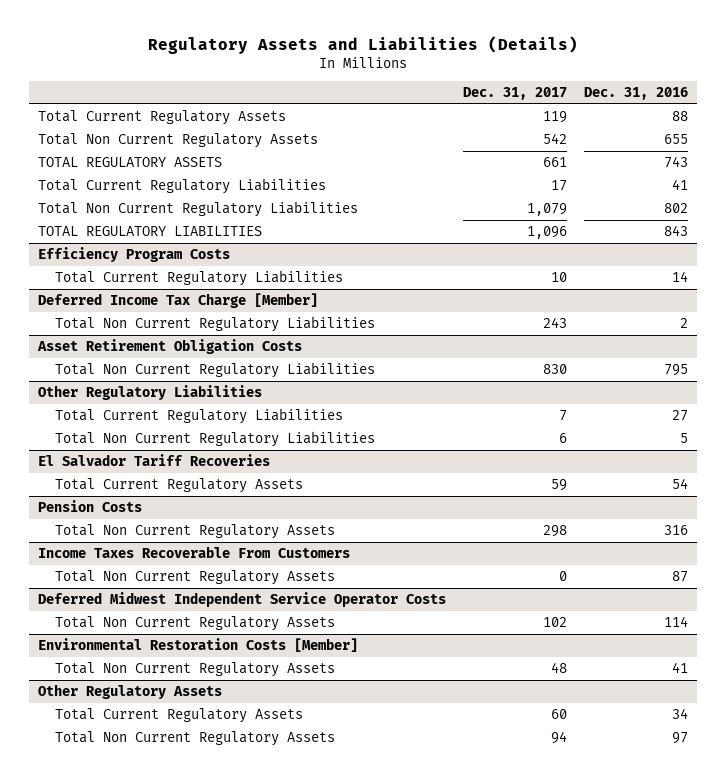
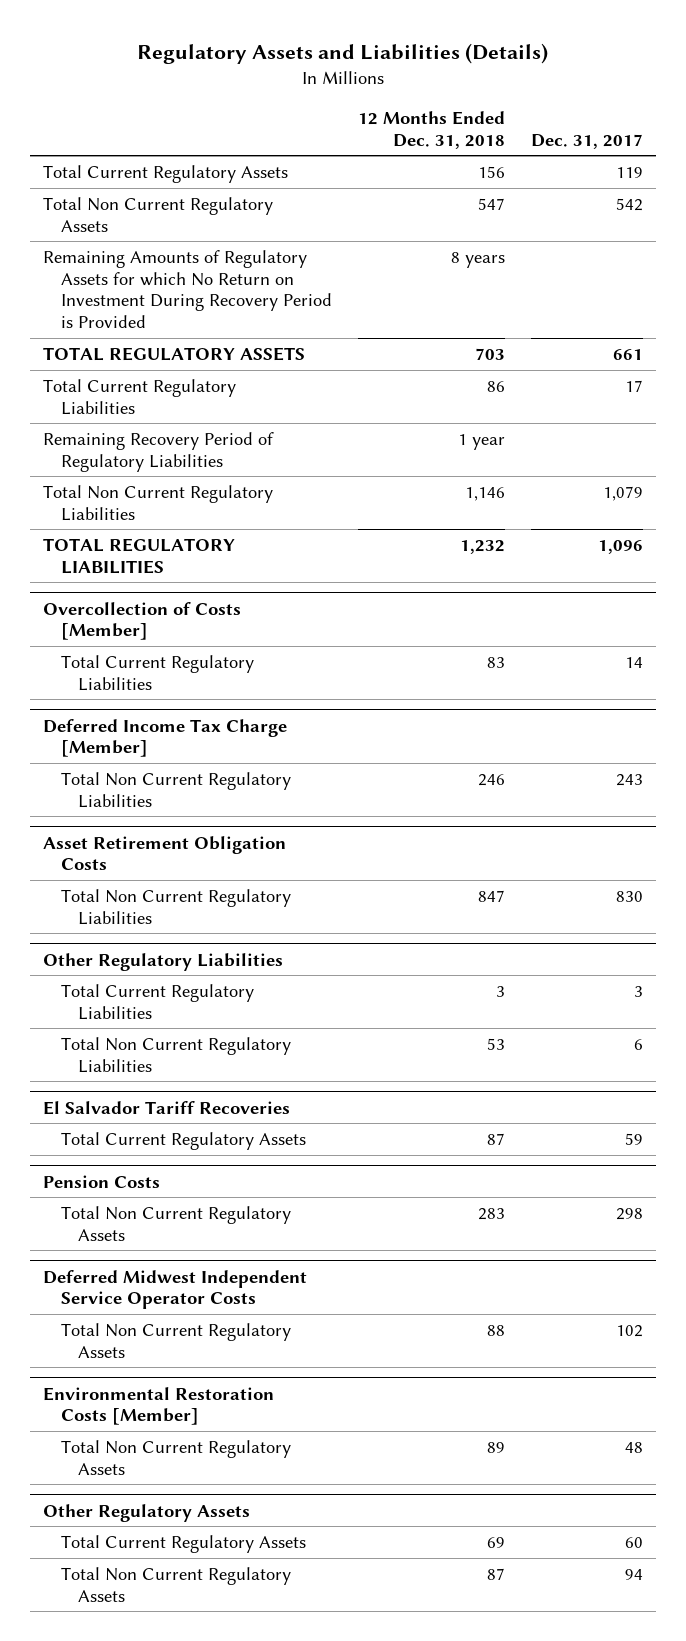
- | Dec. 31, 2017 | Dec. 31, 2016
+ | 12 Months Ended Dec. 31, 2018 | Dec. 31, 2017
+ Remaining Amounts of Regulatory Assets for which No Return on Investment During Recovery Period is Provided | 8 years |
+ Remaining Recovery Period of Regulatory Liabilities | 1 year |
- Efficiency Program Costs
- Total Current Regulatory Liabilities | 10 | 14
+ Overcollection of Costs [Member]
+ Total Current Regulatory Liabilities | 83 | 14
@ Other Regulatory Liabilities
- Total Current Regulatory Liabilities | 7 | 27
+ Total Current Regulatory Liabilities | 3 | 3
- Income Taxes Recoverable From Customers
- Total Non Current Regulatory Assets | 0 | 87

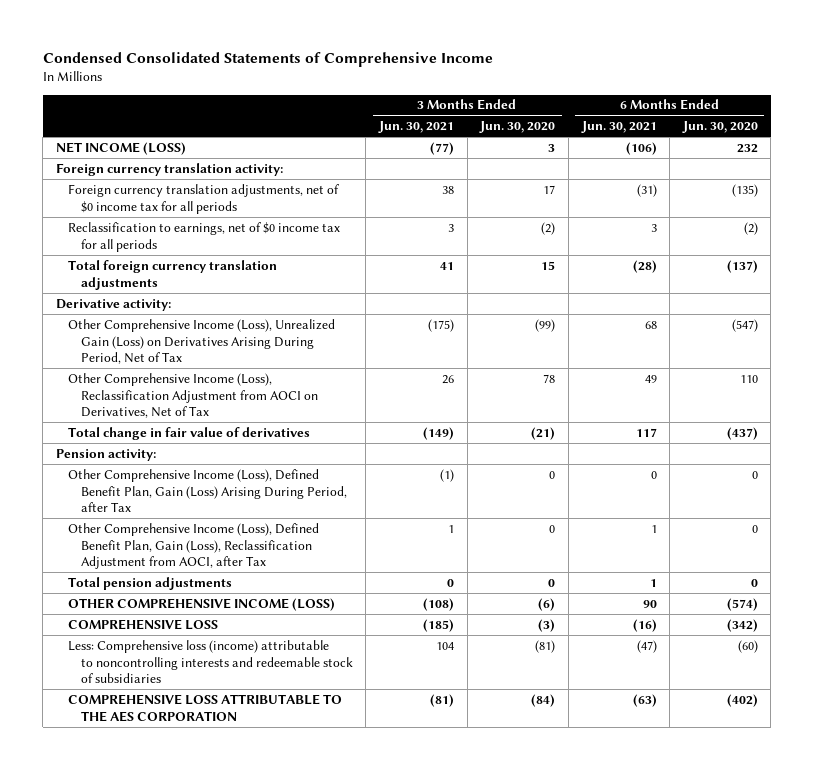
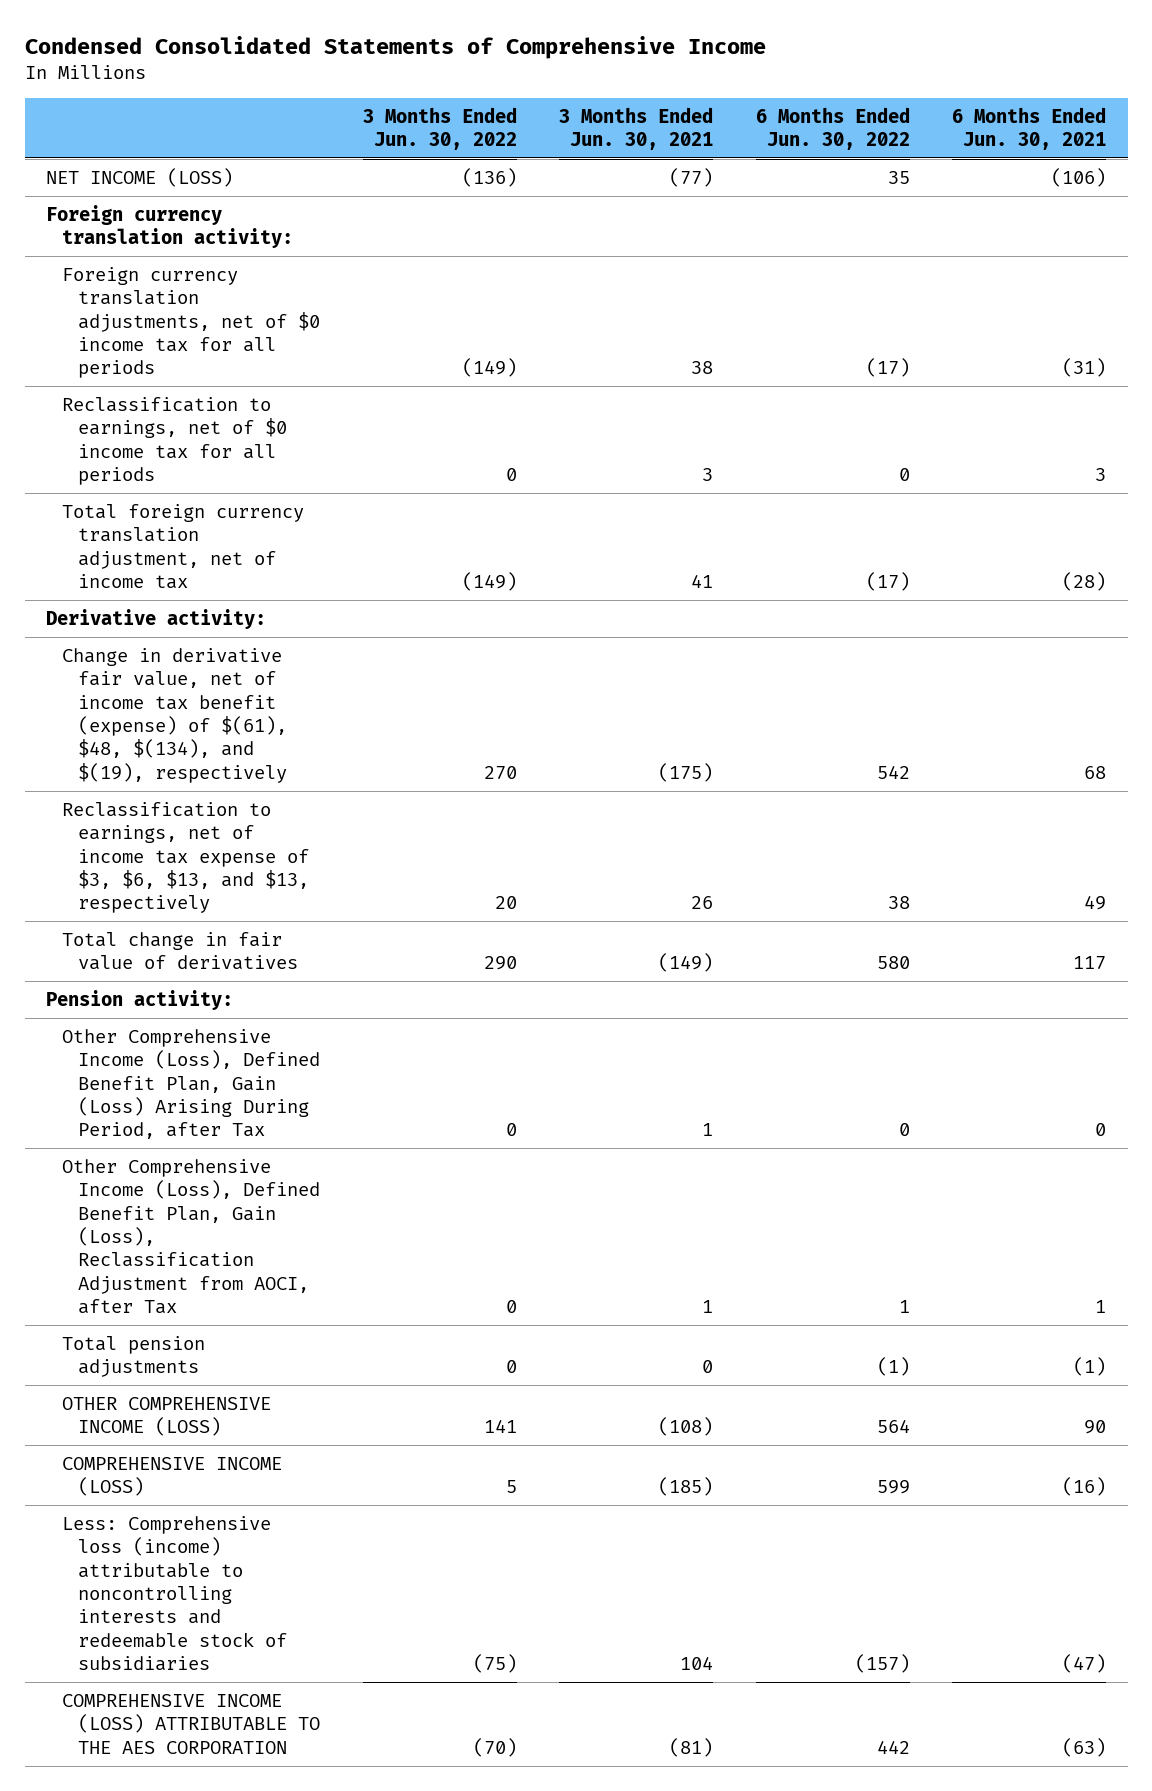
- | 3 Months Ended Jun. 30, 2021 | 3 Months Ended Jun. 30, 2020 | 6 Months Ended Jun. 30, 2021 | 6 Months Ended Jun. 30, 2020
+ | 3 Months Ended Jun. 30, 2022 | 3 Months Ended Jun. 30, 2021 | 6 Months Ended Jun. 30, 2022 | 6 Months Ended Jun. 30, 2021
- Total foreign currency translation adjustments | 41 | 15 | (28) | (137)
+ Total foreign currency translation adjustment, net of income tax | (149) | 41 | (17) | (28)
- Other Comprehensive Income (Loss), Unrealized Gain (Loss) on Derivatives Arising During Period, Net of Tax | (175) | (99) | 68 | (547)
- Other Comprehensive Income (Loss), Reclassification Adjustment from AOCI on Derivatives, Net of Tax | 26 | 78 | 49 | 110
+ Change in derivative fair value, net of income tax benefit (expense) of $(61), $48, $(134), and $(19), respectively | 270 | (175) | 542 | 68
+ Reclassification to earnings, net of income tax expense of $3, $6, $13, and $13, respectively | 20 | 26 | 38 | 49
- Other Comprehensive Income (Loss), Defined Benefit Plan, Gain (Loss) Arising During Period, after Tax | (1) | 0 | 0 | 0
+ Other Comprehensive Income (Loss), Defined Benefit Plan, Gain (Loss) Arising During Period, after Tax | 0 | 1 | 0 | 0
- Total pension adjustments | 0 | 0 | 1 | 0
+ Total pension adjustments | 0 | 0 | (1) | (1)
- COMPREHENSIVE LOSS | (185) | (3) | (16) | (342)
+ COMPREHENSIVE INCOME (LOSS) | 5 | (185) | 599 | (16)
- COMPREHENSIVE LOSS ATTRIBUTABLE TO THE AES CORPORATION | (81) | (84) | (63) | (402)
+ COMPREHENSIVE INCOME (LOSS) ATTRIBUTABLE TO THE AES CORPORATION | (70) | (81) | 442 | (63)

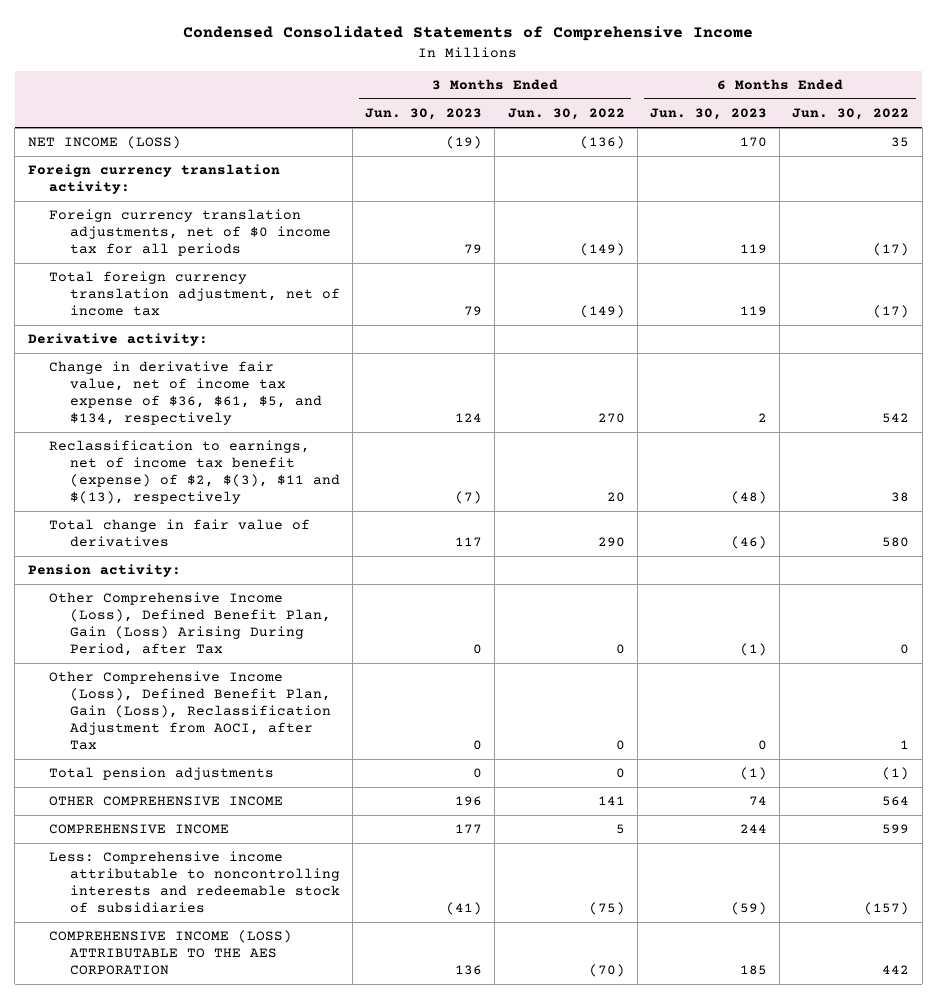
- | 3 Months Ended Jun. 30, 2022 | 3 Months Ended Jun. 30, 2021 | 6 Months Ended Jun. 30, 2022 | 6 Months Ended Jun. 30, 2021
+ | 3 Months Ended Jun. 30, 2023 | 3 Months Ended Jun. 30, 2022 | 6 Months Ended Jun. 30, 2023 | 6 Months Ended Jun. 30, 2022
- Reclassification to earnings, net of $0 income tax for all periods | 0 | 3 | 0 | 3
- Change in derivative fair value, net of income tax benefit (expense) of $(61), $48, $(134), and $(19), respectively | 270 | (175) | 542 | 68
- Reclassification to earnings, net of income tax expense of $3, $6, $13, and $13, respectively | 20 | 26 | 38 | 49
+ Change in derivative fair value, net of income tax expense of $36, $61, $5, and $134, respectively | 124 | 270 | 2 | 542
+ Reclassification to earnings, net of income tax benefit (expense) of $2, $(3), $11 and $(13), respectively | (7) | 20 | (48) | 38
- OTHER COMPREHENSIVE INCOME (LOSS) | 141 | (108) | 564 | 90
- COMPREHENSIVE INCOME (LOSS) | 5 | (185) | 599 | (16)
- Less: Comprehensive loss (income) attributable to noncontrolling interests and redeemable stock of subsidiaries | (75) | 104 | (157) | (47)
+ OTHER COMPREHENSIVE INCOME | 196 | 141 | 74 | 564
+ COMPREHENSIVE INCOME | 177 | 5 | 244 | 599
+ Less: Comprehensive income attributable to noncontrolling interests and redeemable stock of subsidiaries | (41) | (75) | (59) | (157)

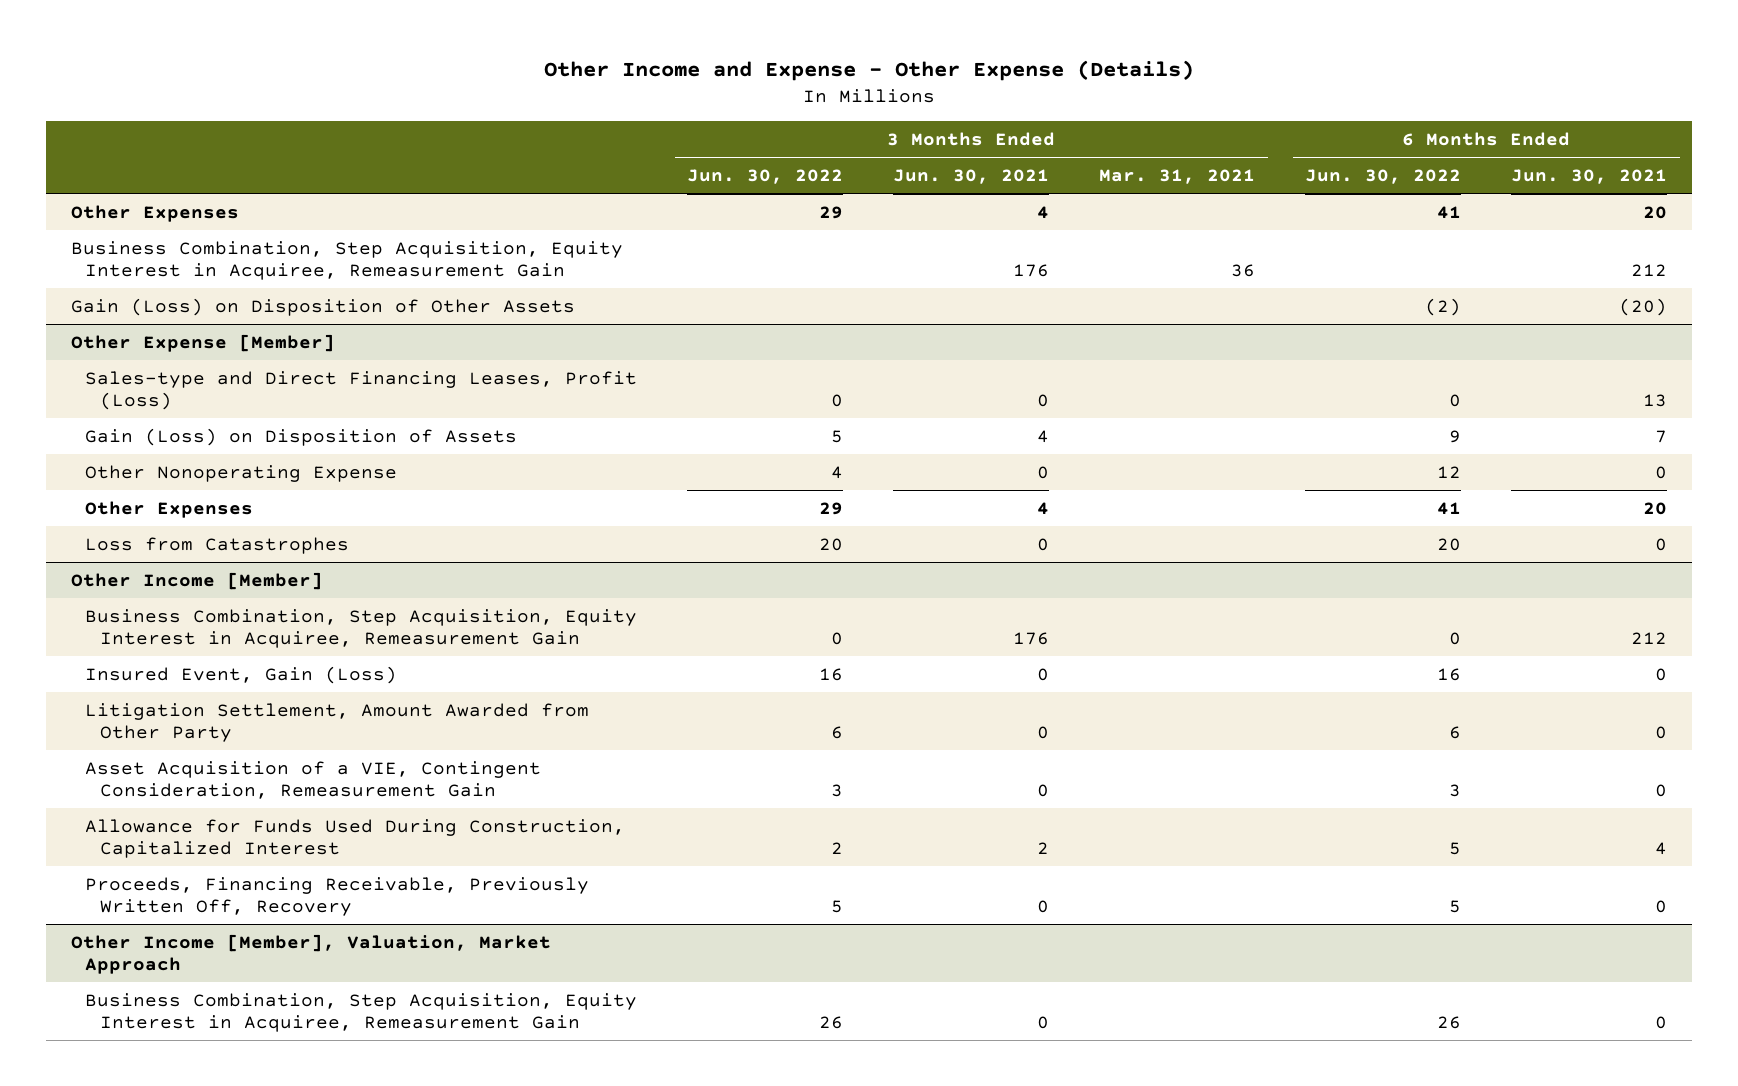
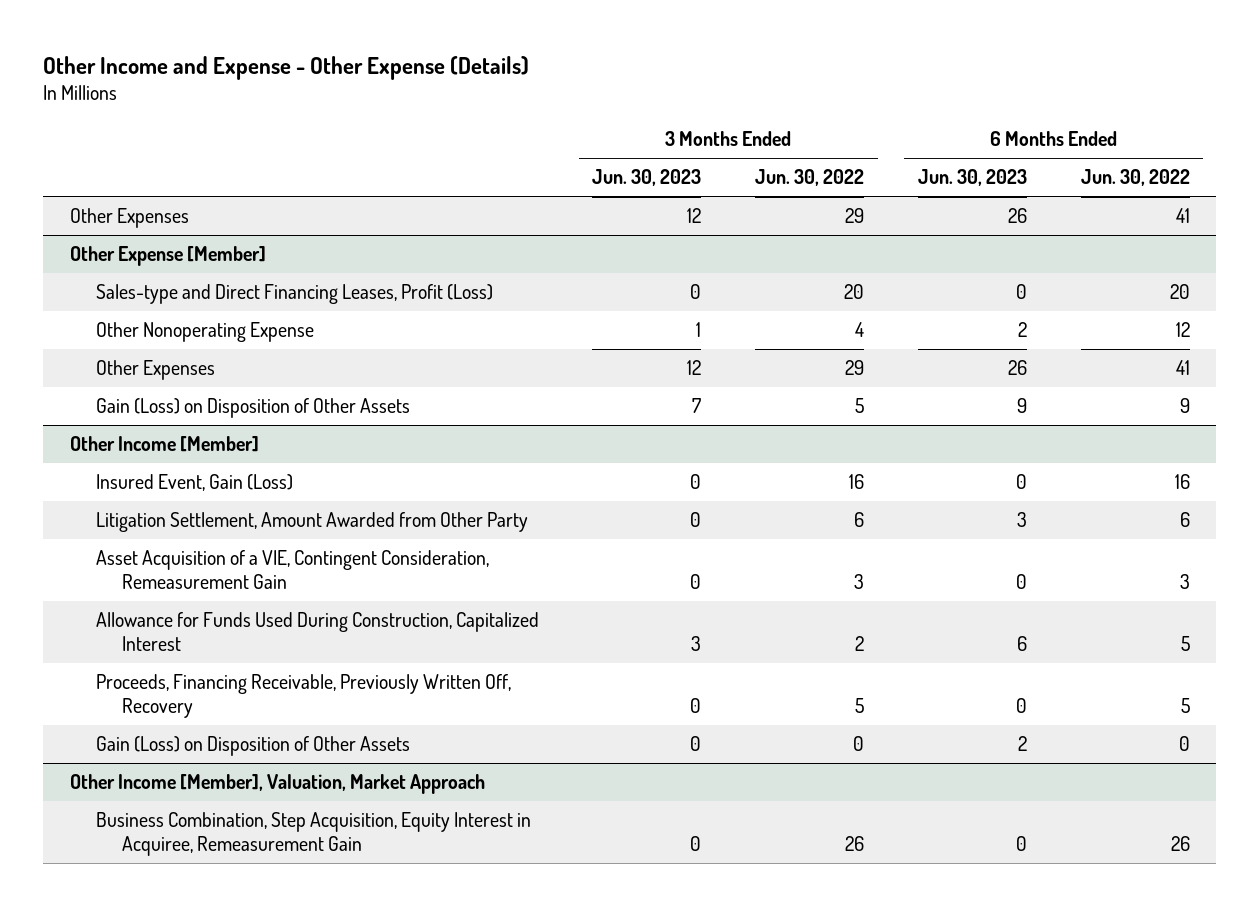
- | 3 Months Ended Jun. 30, 2022 | 3 Months Ended Jun. 30, 2021 | 3 Months Ended Mar. 31, 2021 | 6 Months Ended Jun. 30, 2022 | 6 Months Ended Jun. 30, 2021
+ | 3 Months Ended Jun. 30, 2023 | 3 Months Ended Jun. 30, 2022 | 6 Months Ended Jun. 30, 2023 | 6 Months Ended Jun. 30, 2022
- Business Combination, Step Acquisition, Equity Interest in Acquiree, Remeasurement Gain | | 176 | 36 | | 212
- Gain (Loss) on Disposition of Other Assets | | | | (2) | (20)
@ Other Expense [Member]
- Sales-type and Direct Financing Leases, Profit (Loss) | 0 | 0 | | 0 | 13
- Gain (Loss) on Disposition of Assets | 5 | 4 | | 9 | 7
+ Sales-type and Direct Financing Leases, Profit (Loss) | 0 | 20 | 0 | 20
- Loss from Catastrophes | 20 | 0 | | 20 | 0
+ Gain (Loss) on Disposition of Other Assets | 7 | 5 | 9 | 9
@ Other Income [Member]
- Business Combination, Step Acquisition, Equity Interest in Acquiree, Remeasurement Gain | 0 | 176 | | 0 | 212
+ Gain (Loss) on Disposition of Other Assets | 0 | 0 | 2 | 0

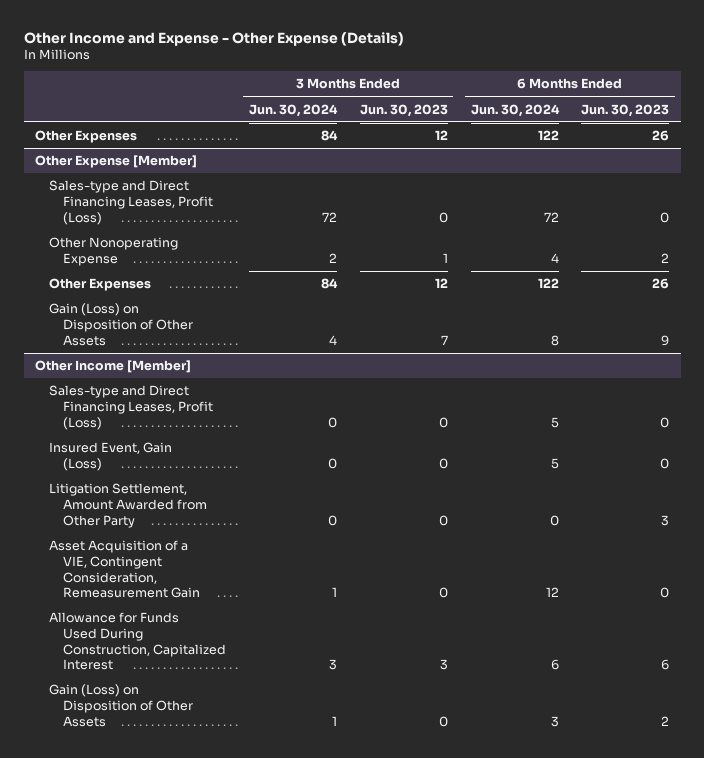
- | 3 Months Ended Jun. 30, 2023 | 3 Months Ended Jun. 30, 2022 | 6 Months Ended Jun. 30, 2023 | 6 Months Ended Jun. 30, 2022
+ | 3 Months Ended Jun. 30, 2024 | 3 Months Ended Jun. 30, 2023 | 6 Months Ended Jun. 30, 2024 | 6 Months Ended Jun. 30, 2023
@ Other Income [Member]
+ Sales-type and Direct Financing Leases, Profit (Loss) | 0 | 0 | 5 | 0
- Proceeds, Financing Receivable, Previously Written Off, Recovery | 0 | 5 | 0 | 5
- Other Income [Member], Valuation, Market Approach
- Business Combination, Step Acquisition, Equity Interest in Acquiree, Remeasurement Gain | 0 | 26 | 0 | 26

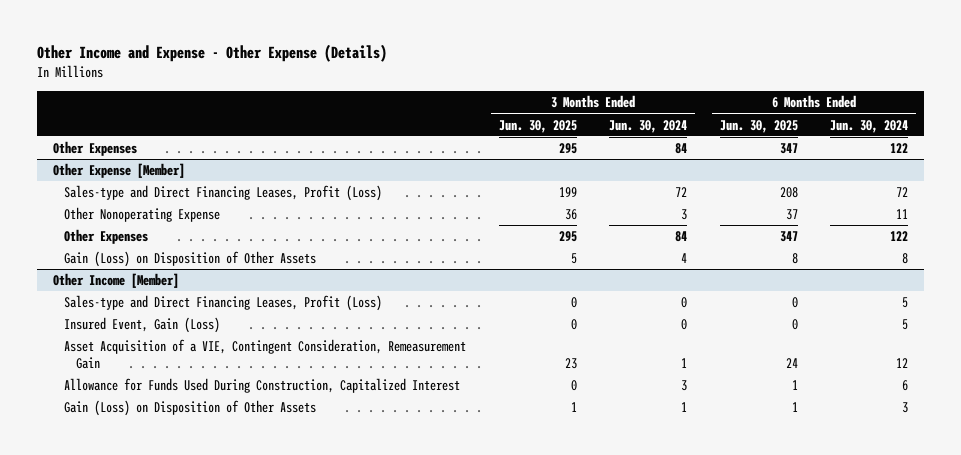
- | 3 Months Ended Jun. 30, 2024 | 3 Months Ended Jun. 30, 2023 | 6 Months Ended Jun. 30, 2024 | 6 Months Ended Jun. 30, 2023
+ | 3 Months Ended Jun. 30, 2025 | 3 Months Ended Jun. 30, 2024 | 6 Months Ended Jun. 30, 2025 | 6 Months Ended Jun. 30, 2024
@ Other Expense [Member]
- Other Nonoperating Expense | 2 | 1 | 4 | 2
+ Other Nonoperating Expense | 36 | 3 | 37 | 11
@ Other Income [Member]
- Litigation Settlement, Amount Awarded from Other Party | 0 | 0 | 0 | 3

